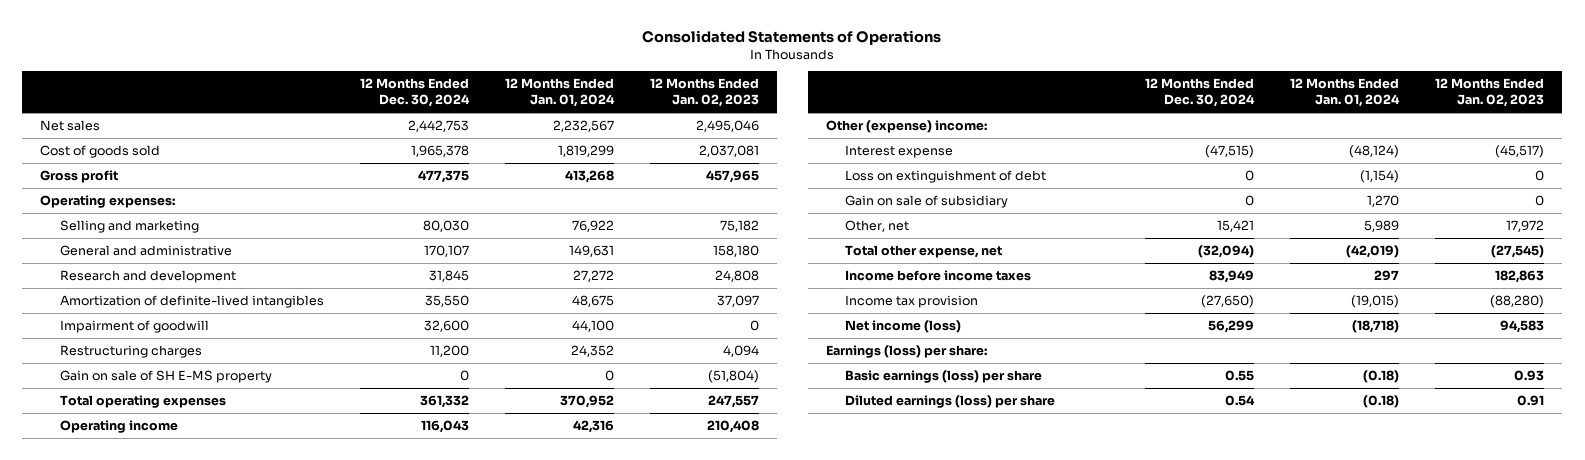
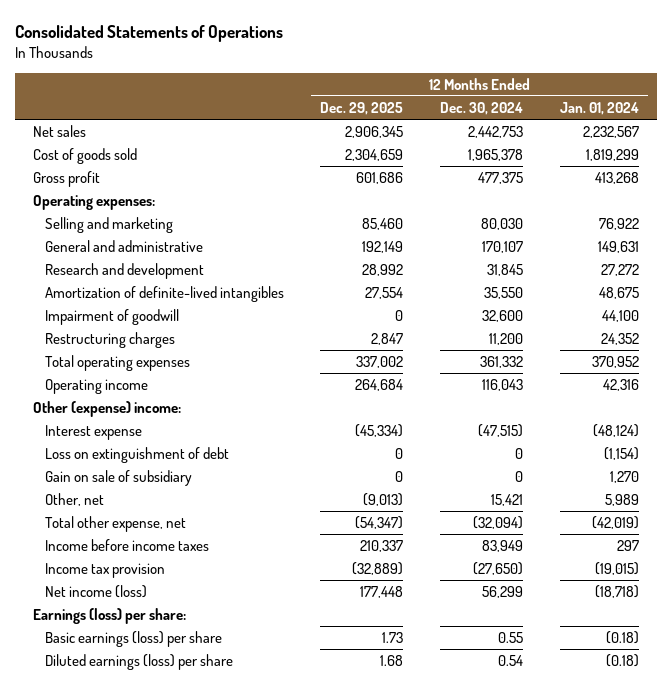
- | 12 Months Ended Dec. 30, 2024 | 12 Months Ended Jan. 01, 2024 | 12 Months Ended Jan. 02, 2023
+ | 12 Months Ended Dec. 29, 2025 | 12 Months Ended Dec. 30, 2024 | 12 Months Ended Jan. 01, 2024
- Gain on sale of SH E-MS property | 0 | 0 | (51,804)

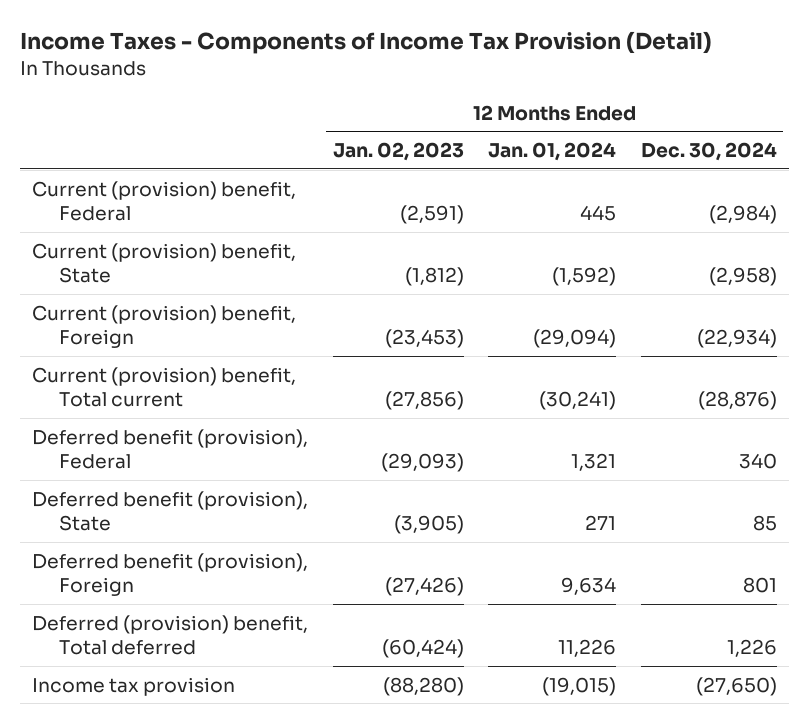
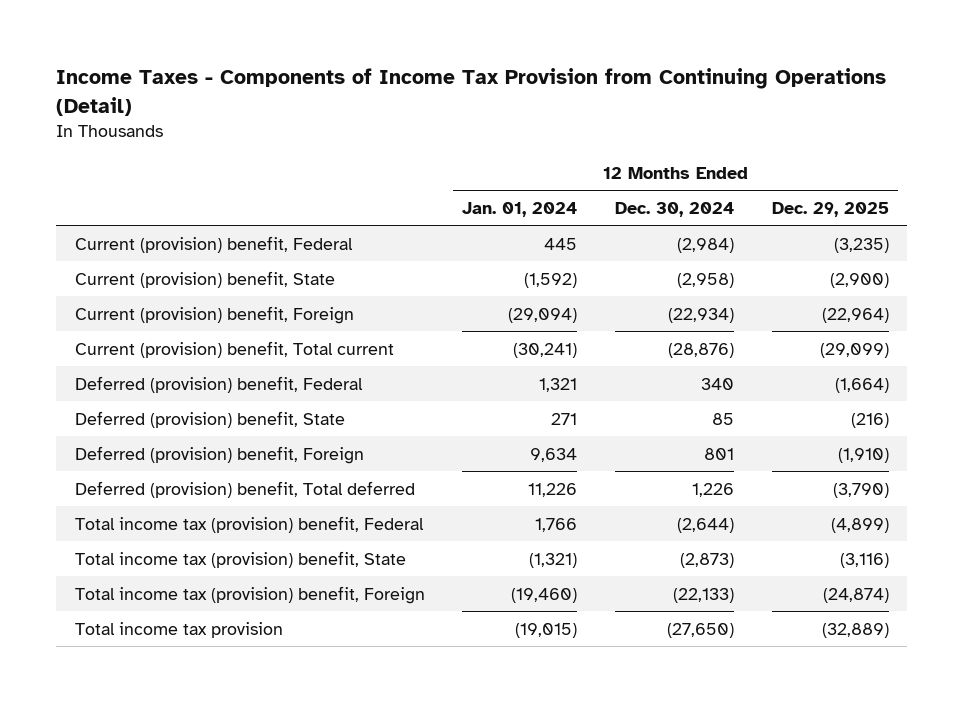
- Income Taxes - Components of Income Tax Provision (Detail)
+ Income Taxes - Components of Income Tax Provision from Continuing Operations (Detail)
- | 12 Months Ended Jan. 02, 2023 | 12 Months Ended Jan. 01, 2024 | 12 Months Ended Dec. 30, 2024
+ | 12 Months Ended Jan. 01, 2024 | 12 Months Ended Dec. 30, 2024 | 12 Months Ended Dec. 29, 2025
- Deferred benefit (provision), Federal | (29,093) | 1,321 | 340
- Deferred benefit (provision), State | (3,905) | 271 | 85
- Deferred benefit (provision), Foreign | (27,426) | 9,634 | 801
+ Deferred (provision) benefit, Federal | 1,321 | 340 | (1,664)
+ Deferred (provision) benefit, State | 271 | 85 | (216)
+ Deferred (provision) benefit, Foreign | 9,634 | 801 | (1,910)
- Income tax provision | (88,280) | (19,015) | (27,650)
+ Total income tax (provision) benefit, Federal | 1,766 | (2,644) | (4,899)
+ Total income tax (provision) benefit, State | (1,321) | (2,873) | (3,116)
+ Total income tax (provision) benefit, Foreign | (19,460) | (22,133) | (24,874)
+ Total income tax provision | (19,015) | (27,650) | (32,889)

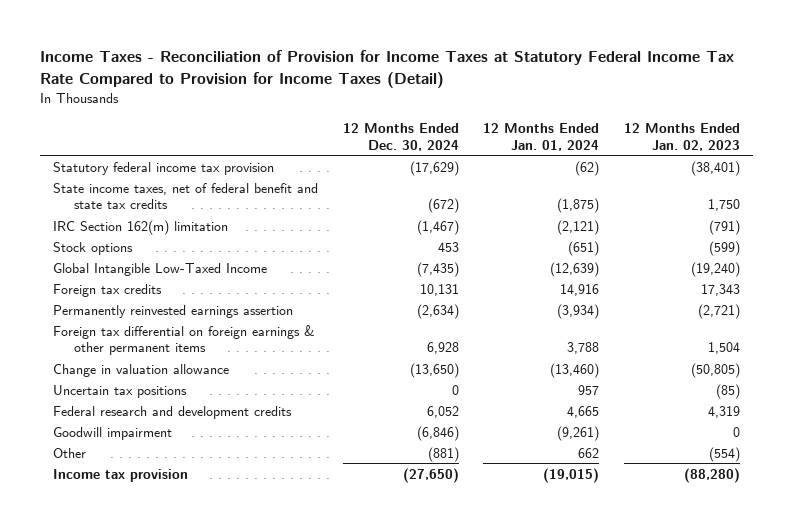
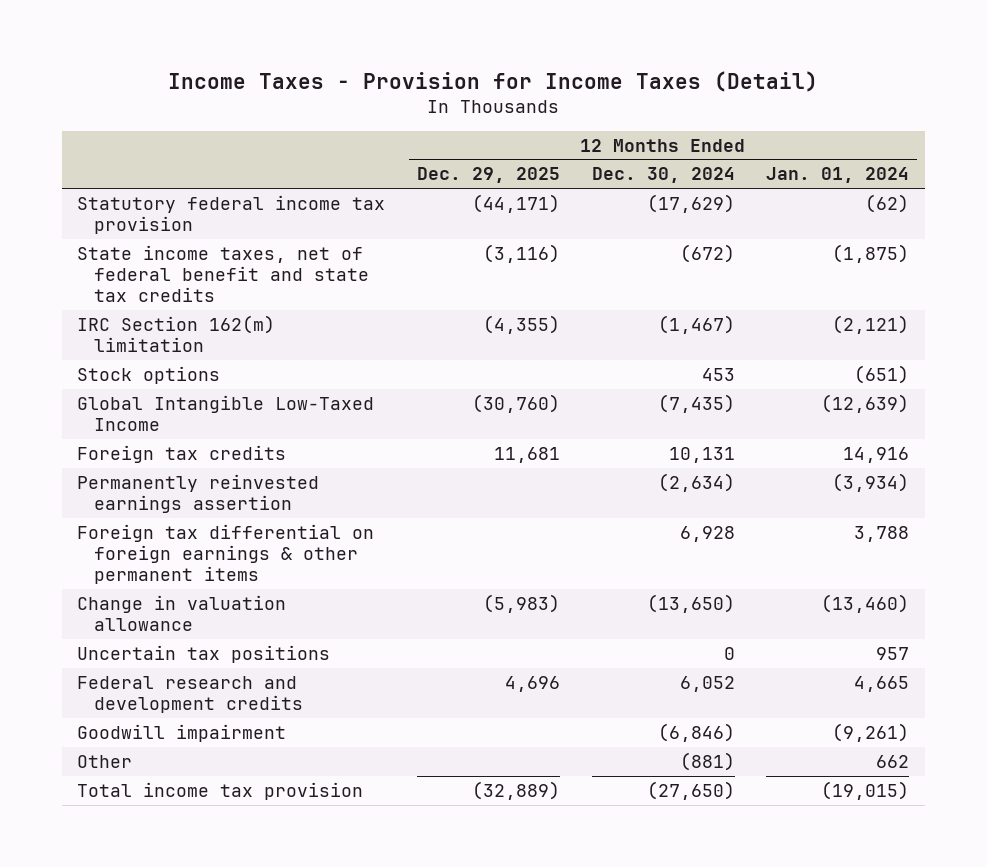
- Income Taxes - Reconciliation of Provision for Income Taxes at Statutory Federal Income Tax Rate Compared to Provision for Income Taxes (Detail)
+ Income Taxes - Provision for Income Taxes (Detail)
- | 12 Months Ended Dec. 30, 2024 | 12 Months Ended Jan. 01, 2024 | 12 Months Ended Jan. 02, 2023
+ | 12 Months Ended Dec. 29, 2025 | 12 Months Ended Dec. 30, 2024 | 12 Months Ended Jan. 01, 2024
- Income tax provision | (27,650) | (19,015) | (88,280)
+ Total income tax provision | (32,889) | (27,650) | (19,015)

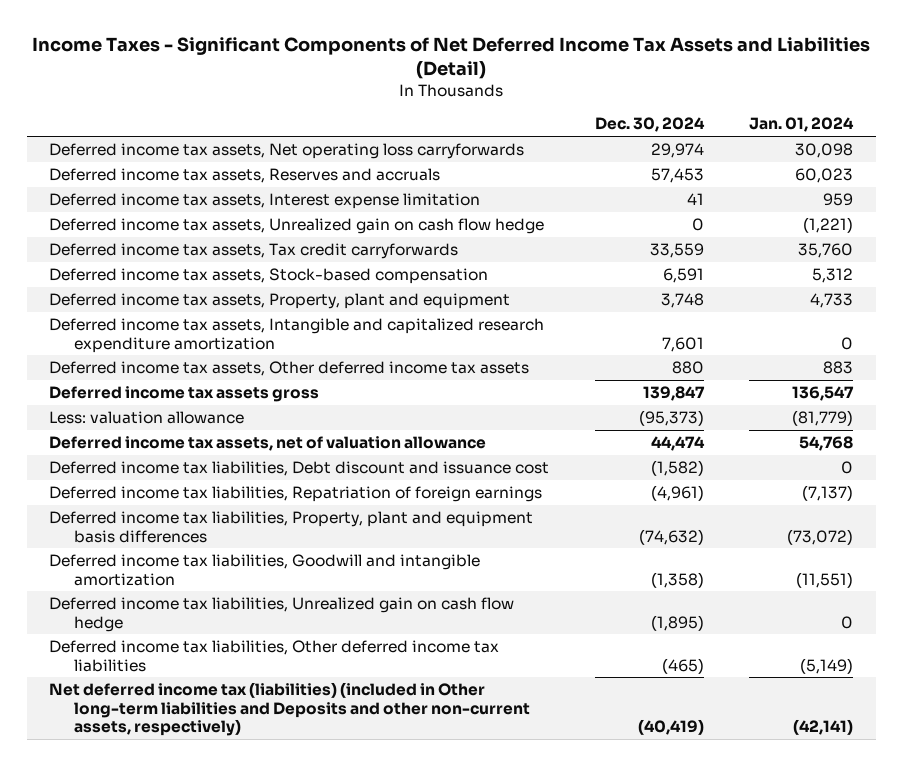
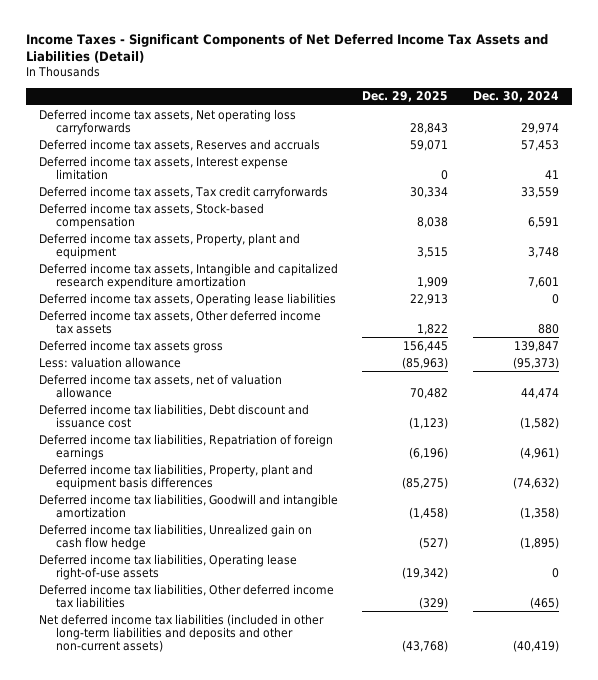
- | Dec. 30, 2024 | Jan. 01, 2024
+ | Dec. 29, 2025 | Dec. 30, 2024
- Deferred income tax assets, Unrealized gain on cash flow hedge | 0 | (1,221)
+ Deferred income tax assets, Operating lease liabilities | 22,913 | 0
+ Deferred income tax liabilities, Operating lease right-of-use assets | (19,342) | 0
- Net deferred income tax (liabilities) (included in Other long-term liabilities and Deposits and other non-current assets, respectively) | (40,419) | (42,141)
+ Net deferred income tax liabilities (included in other long-term liabilities and deposits and other non-current assets) | (43,768) | (40,419)

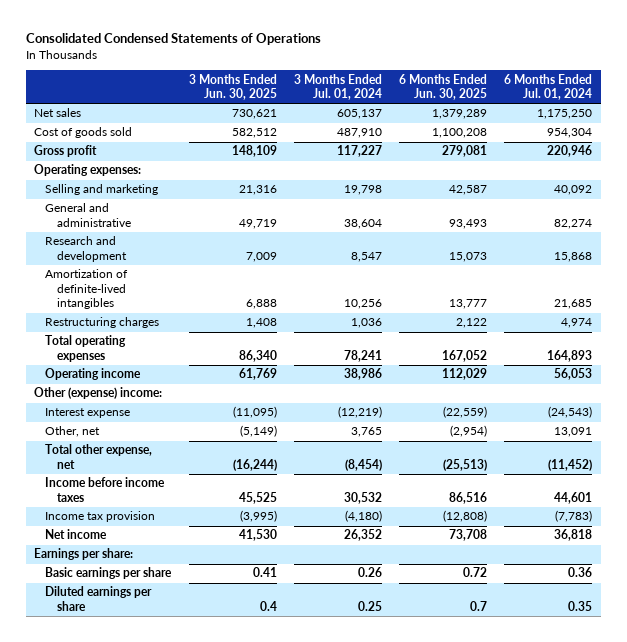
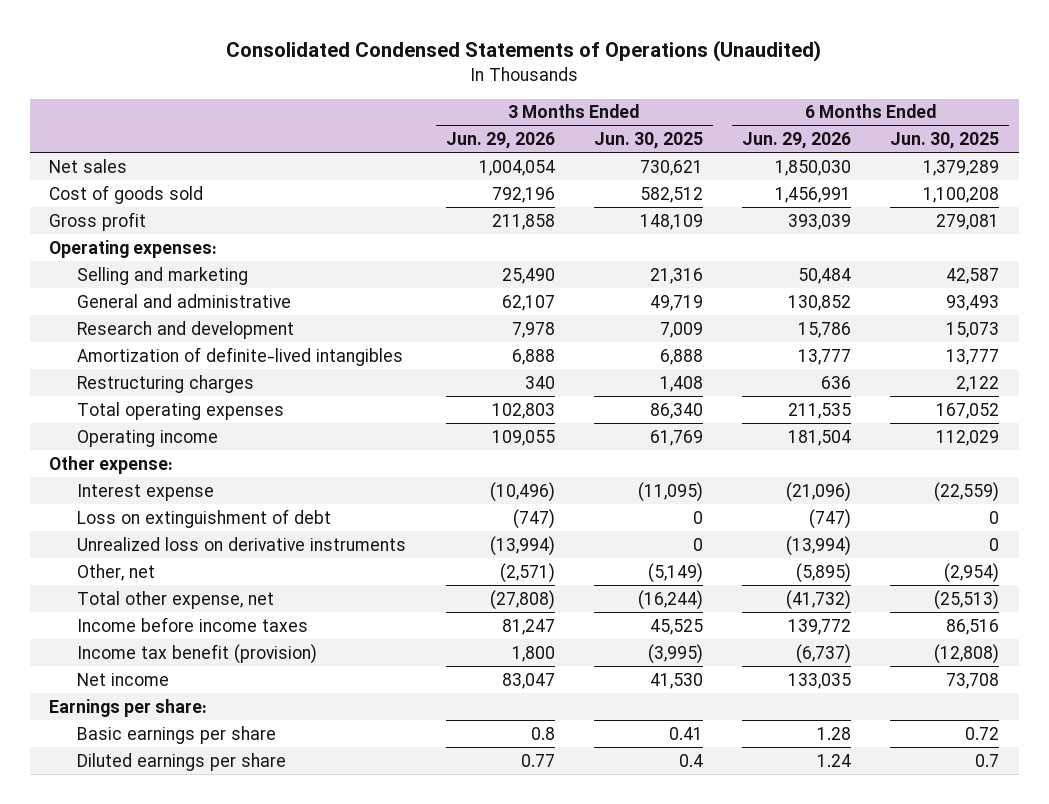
- Consolidated Condensed Statements of Operations
+ Consolidated Condensed Statements of Operations (Unaudited)
- | 3 Months Ended Jun. 30, 2025 | 3 Months Ended Jul. 01, 2024 | 6 Months Ended Jun. 30, 2025 | 6 Months Ended Jul. 01, 2024
+ | 3 Months Ended Jun. 29, 2026 | 3 Months Ended Jun. 30, 2025 | 6 Months Ended Jun. 29, 2026 | 6 Months Ended Jun. 30, 2025
- Other (expense) income:
+ Other expense:
+ Loss on extinguishment of debt | (747) | 0 | (747) | 0
+ Unrealized loss on derivative instruments | (13,994) | 0 | (13,994) | 0
- Income tax provision | (3,995) | (4,180) | (12,808) | (7,783)
+ Income tax benefit (provision) | 1,800 | (3,995) | (6,737) | (12,808)

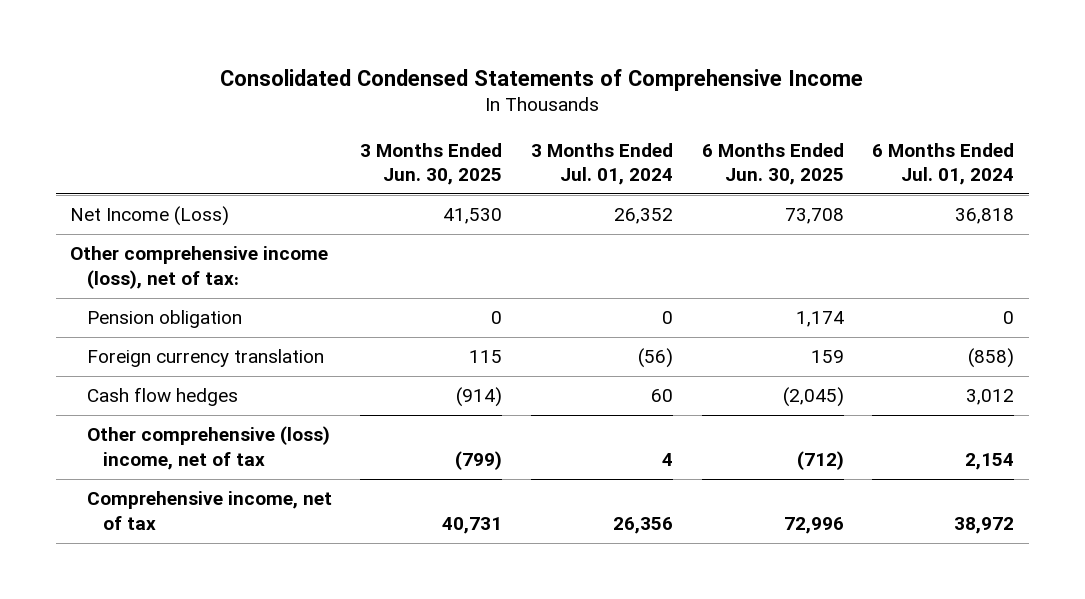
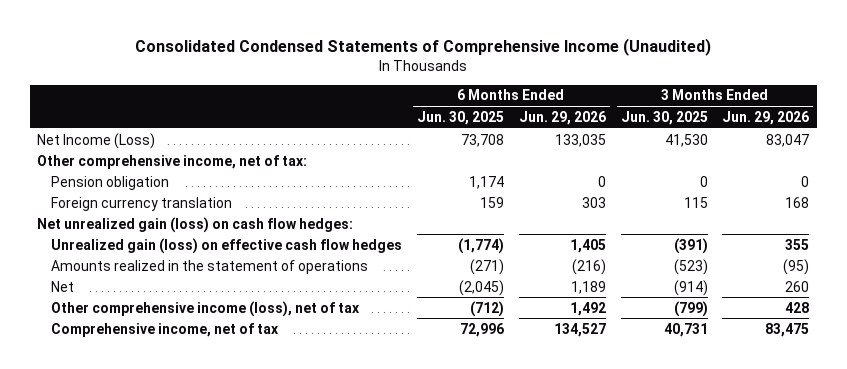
- Consolidated Condensed Statements of Comprehensive Income
+ Consolidated Condensed Statements of Comprehensive Income (Unaudited)
- | 3 Months Ended Jun. 30, 2025 | 3 Months Ended Jul. 01, 2024 | 6 Months Ended Jun. 30, 2025 | 6 Months Ended Jul. 01, 2024
+ | 6 Months Ended Jun. 30, 2025 | 6 Months Ended Jun. 29, 2026 | 3 Months Ended Jun. 30, 2025 | 3 Months Ended Jun. 29, 2026
- Other comprehensive income (loss), net of tax:
+ Other comprehensive income, net of tax:
- Cash flow hedges | (914) | 60 | (2,045) | 3,012
- Other comprehensive (loss) income, net of tax | (799) | 4 | (712) | 2,154
+ Net unrealized gain (loss) on cash flow hedges:
+ Unrealized gain (loss) on effective cash flow hedges | (1,774) | 1,405 | (391) | 355
+ Amounts realized in the statement of operations | (271) | (216) | (523) | (95)
+ Net | (2,045) | 1,189 | (914) | 260
+ Other comprehensive income (loss), net of tax | (712) | 1,492 | (799) | 428

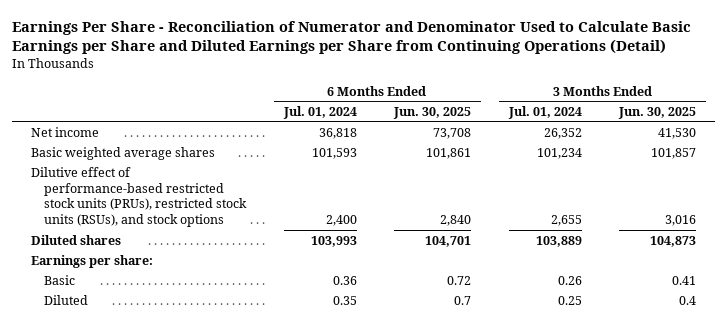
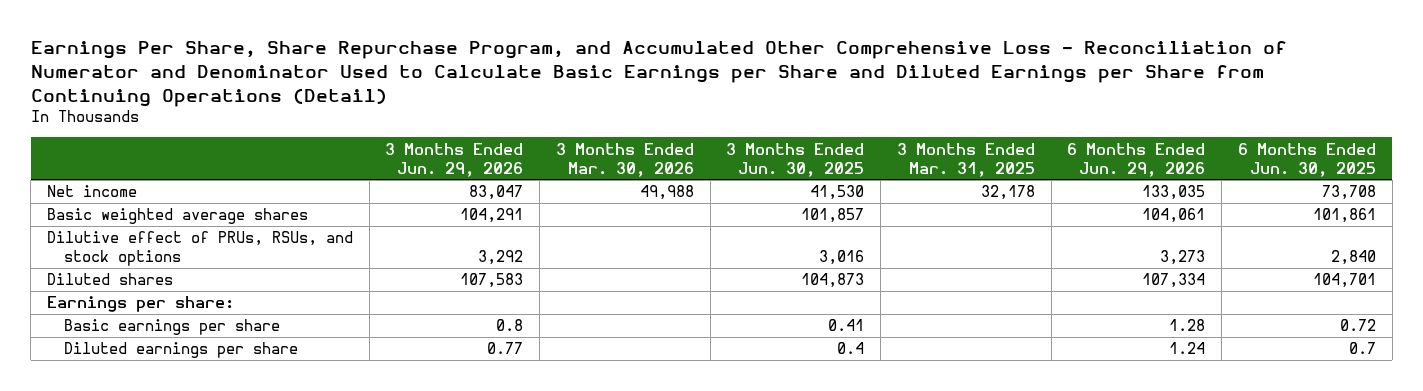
- Earnings Per Share - Reconciliation of Numerator and Denominator Used to Calculate Basic Earnings per Share and Diluted Earnings per Share from Continuing Operations (Detail)
+ Earnings Per Share, Share Repurchase Program, and Accumulated Other Comprehensive Loss - Reconciliation of Numerator and Denominator Used to Calculate Basic Earnings per Share and Diluted Earnings per Share from Continuing Operations (Detail)
- | 6 Months Ended Jul. 01, 2024 | 6 Months Ended Jun. 30, 2025 | 3 Months Ended Jul. 01, 2024 | 3 Months Ended Jun. 30, 2025
+ | 3 Months Ended Jun. 29, 2026 | 3 Months Ended Mar. 30, 2026 | 3 Months Ended Jun. 30, 2025 | 3 Months Ended Mar. 31, 2025 | 6 Months Ended Jun. 29, 2026 | 6 Months Ended Jun. 30, 2025
- Dilutive effect of performance-based restricted stock units (PRUs), restricted stock units (RSUs), and stock options | 2,400 | 2,840 | 2,655 | 3,016
+ Dilutive effect of PRUs, RSUs, and stock options | 3,292 | | 3,016 | | 3,273 | 2,840
- Basic | 0.36 | 0.72 | 0.26 | 0.41
- Diluted | 0.35 | 0.7 | 0.25 | 0.4
+ Basic earnings per share | 0.8 | | 0.41 | | 1.28 | 0.72
+ Diluted earnings per share | 0.77 | | 0.4 | | 1.24 | 0.7

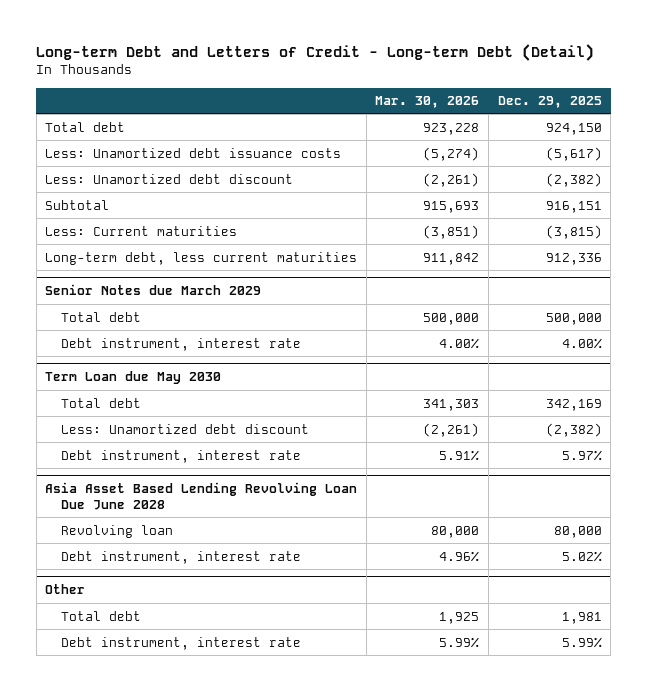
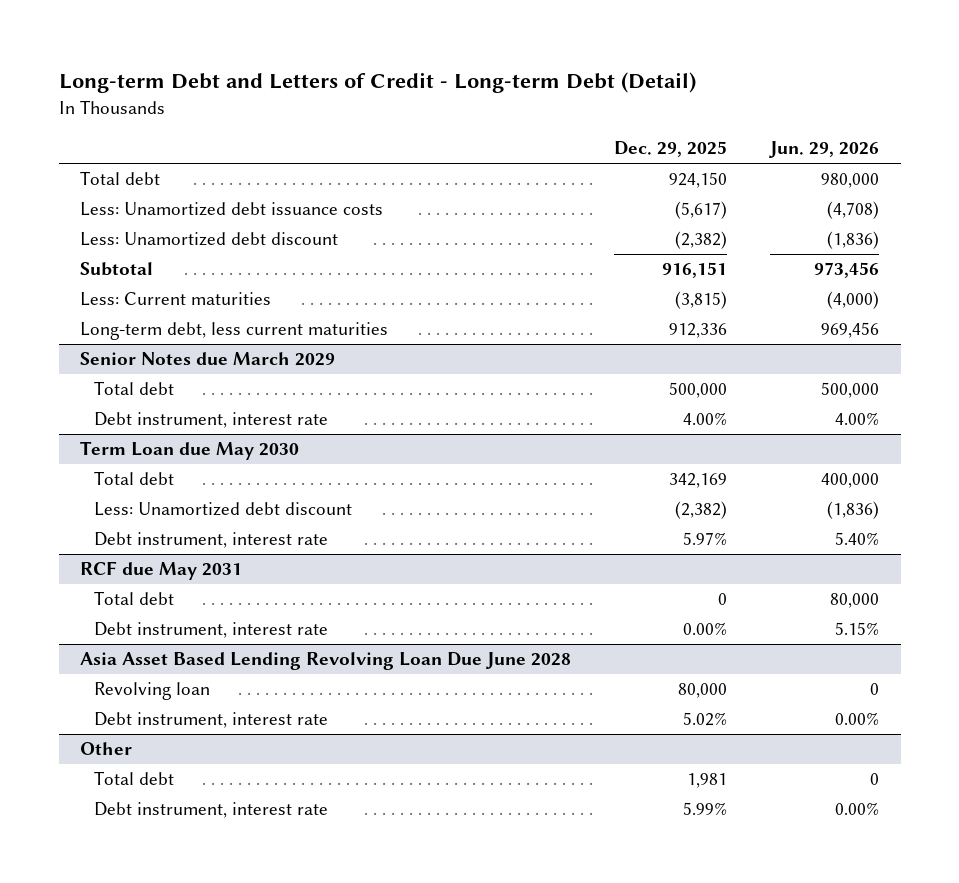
- | Mar. 30, 2026 | Dec. 29, 2025
+ | Dec. 29, 2025 | Jun. 29, 2026
+ RCF due May 2031
+ Total debt | 0 | 80,000
+ Debt instrument, interest rate | 0.00% | 5.15%

